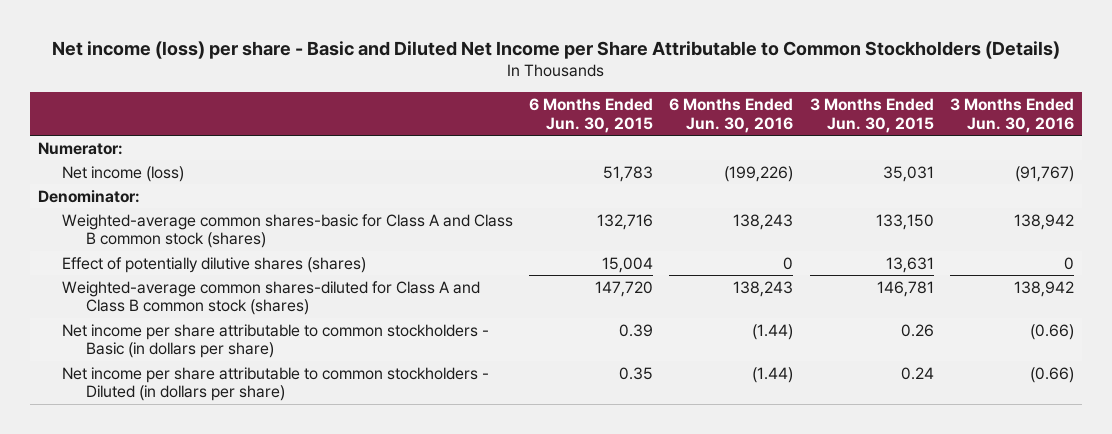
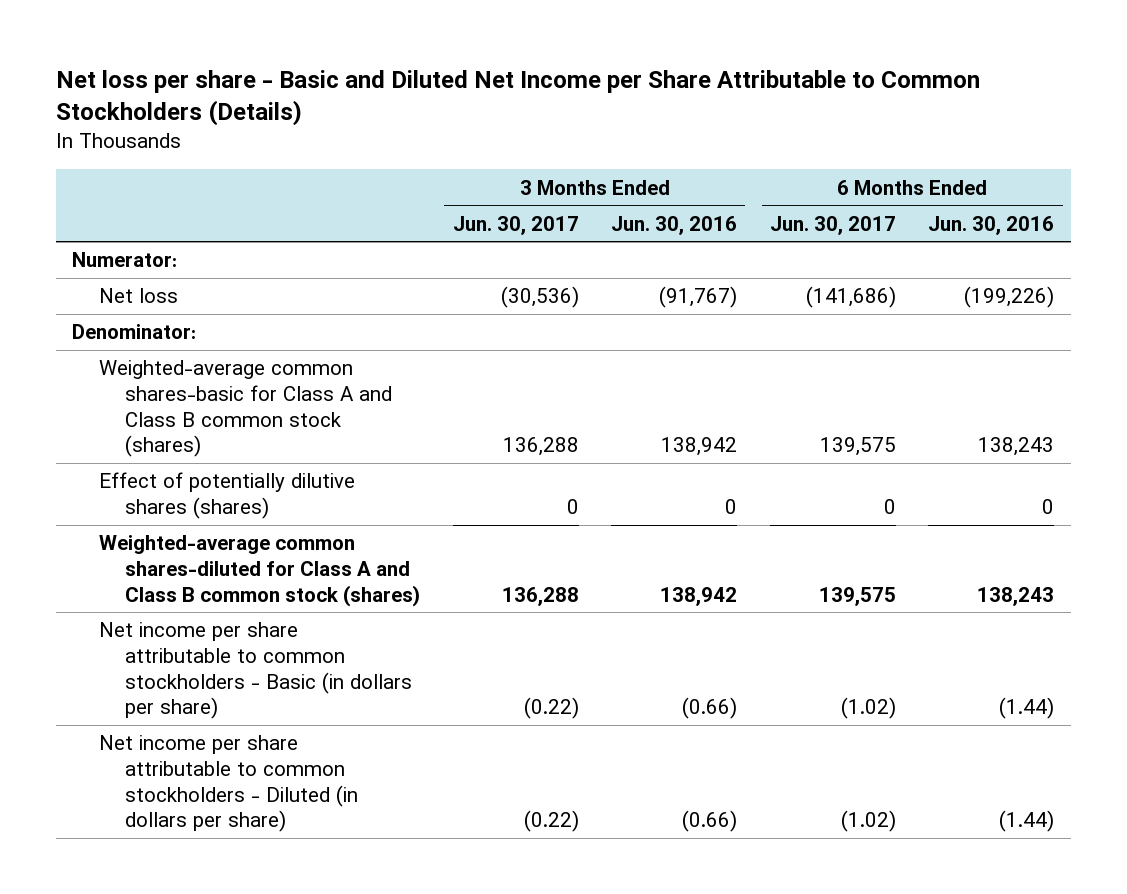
- Net income (loss) per share - Basic and Diluted Net Income per Share Attributable to Common Stockholders (Details)
+ Net loss per share - Basic and Diluted Net Income per Share Attributable to Common Stockholders (Details)
- | 6 Months Ended Jun. 30, 2015 | 6 Months Ended Jun. 30, 2016 | 3 Months Ended Jun. 30, 2015 | 3 Months Ended Jun. 30, 2016
+ | 3 Months Ended Jun. 30, 2017 | 3 Months Ended Jun. 30, 2016 | 6 Months Ended Jun. 30, 2017 | 6 Months Ended Jun. 30, 2016
- Net income (loss) | 51,783 | (199,226) | 35,031 | (91,767)
+ Net loss | (30,536) | (91,767) | (141,686) | (199,226)

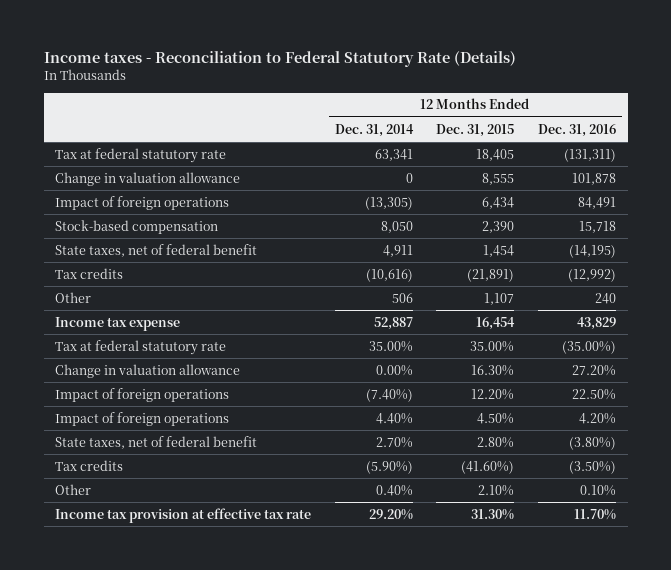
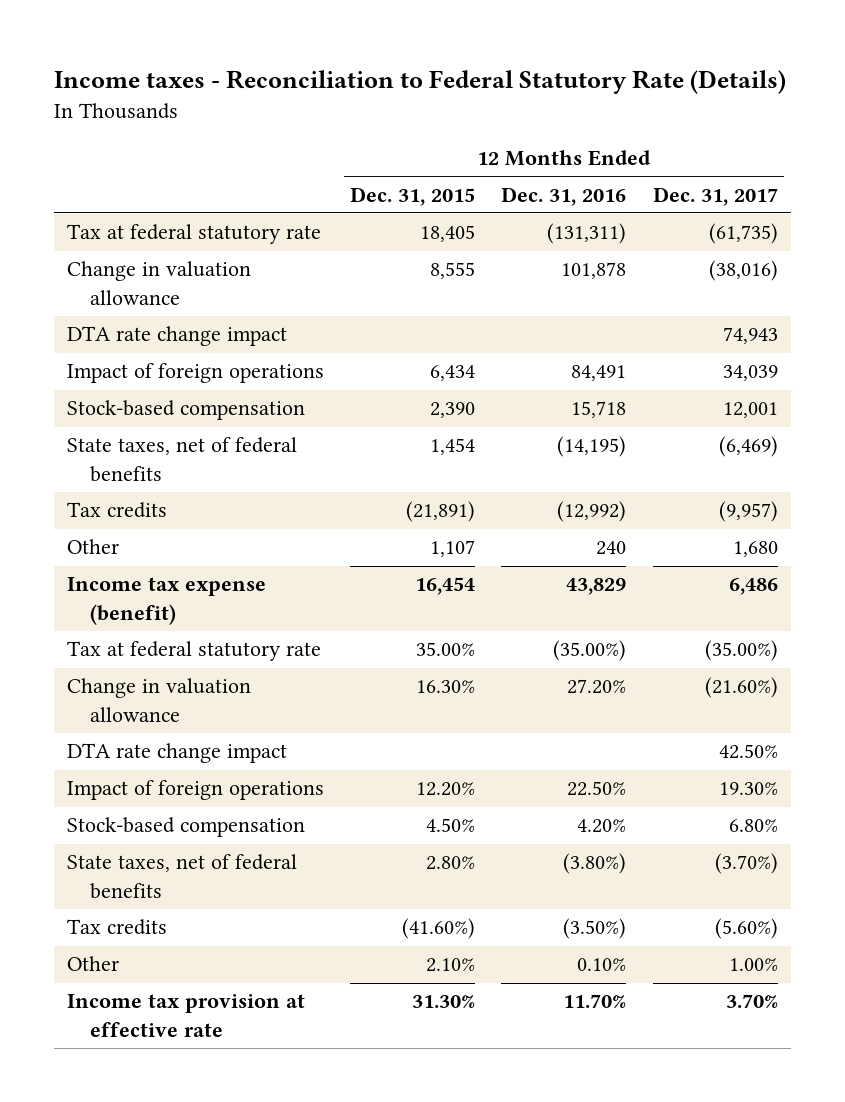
- | 12 Months Ended Dec. 31, 2014 | 12 Months Ended Dec. 31, 2015 | 12 Months Ended Dec. 31, 2016
+ | 12 Months Ended Dec. 31, 2015 | 12 Months Ended Dec. 31, 2016 | 12 Months Ended Dec. 31, 2017
+ DTA rate change impact | | | 74,943
- State taxes, net of federal benefit | 4,911 | 1,454 | (14,195)
+ State taxes, net of federal benefits | 1,454 | (14,195) | (6,469)
- Income tax expense | 52,887 | 16,454 | 43,829
+ Income tax expense (benefit) | 16,454 | 43,829 | 6,486
+ DTA rate change impact | | | 42.50%
- Impact of foreign operations | 4.40% | 4.50% | 4.20%
- State taxes, net of federal benefit | 2.70% | 2.80% | (3.80%)
+ Stock-based compensation | 4.50% | 4.20% | 6.80%
+ State taxes, net of federal benefits | 2.80% | (3.80%) | (3.70%)
- Income tax provision at effective tax rate | 29.20% | 31.30% | 11.70%
+ Income tax provision at effective rate | 31.30% | 11.70% | 3.70%

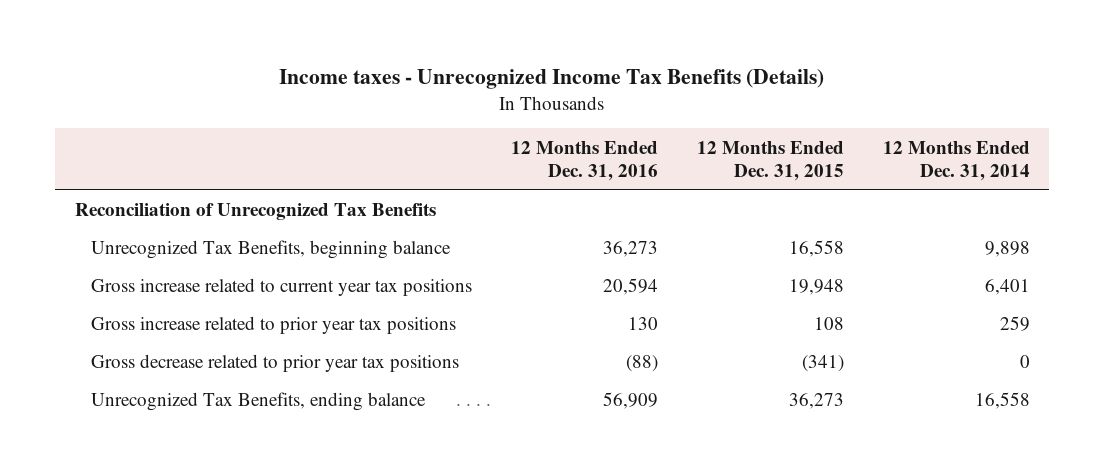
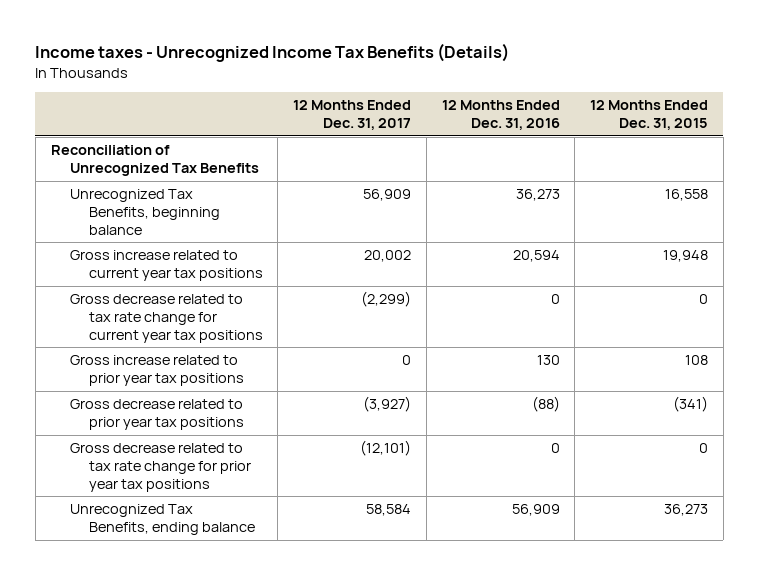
- | 12 Months Ended Dec. 31, 2016 | 12 Months Ended Dec. 31, 2015 | 12 Months Ended Dec. 31, 2014
+ | 12 Months Ended Dec. 31, 2017 | 12 Months Ended Dec. 31, 2016 | 12 Months Ended Dec. 31, 2015
+ Gross decrease related to tax rate change for current year tax positions | (2,299) | 0 | 0
+ Gross decrease related to tax rate change for prior year tax positions | (12,101) | 0 | 0

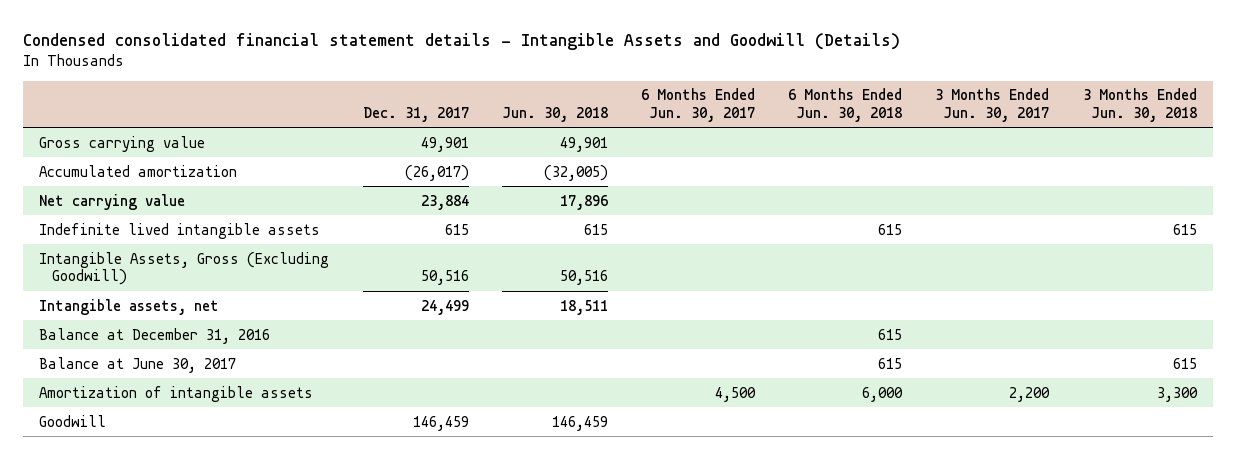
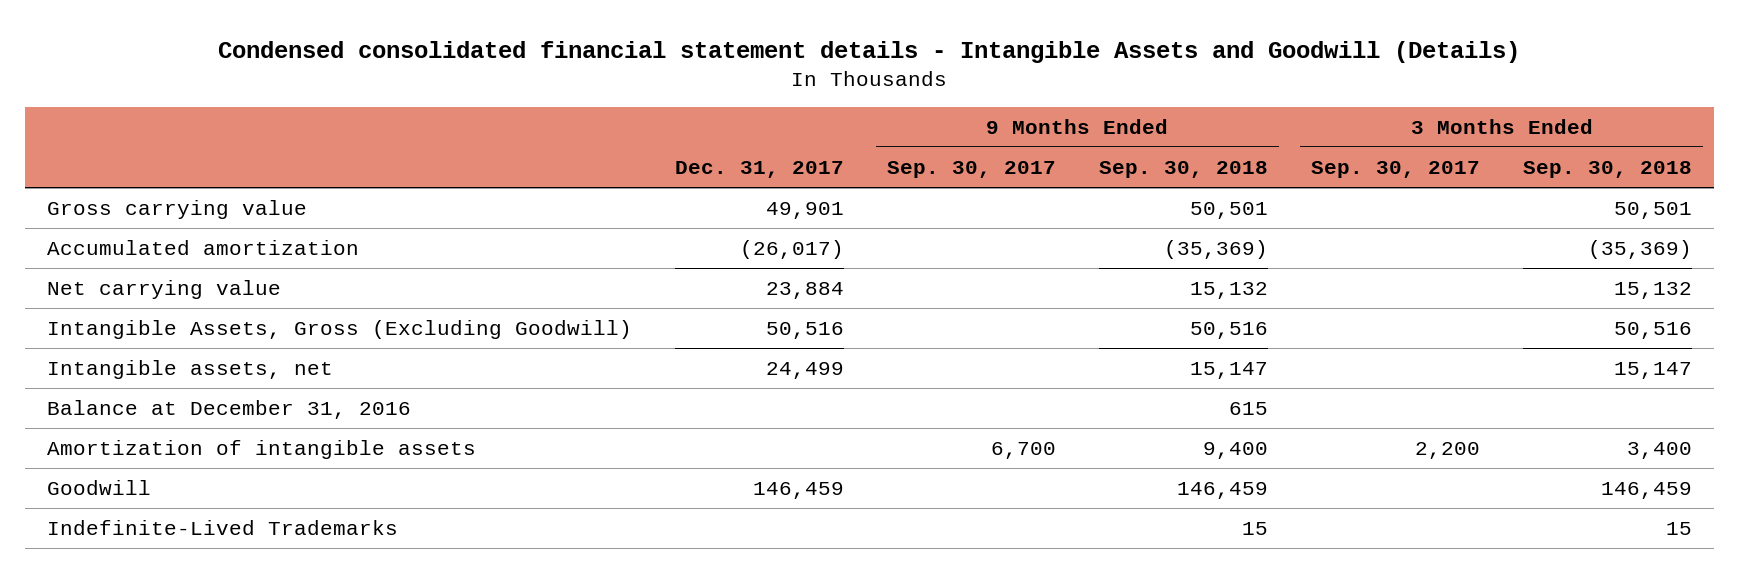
- | Dec. 31, 2017 | Jun. 30, 2018 | 6 Months Ended Jun. 30, 2017 | 6 Months Ended Jun. 30, 2018 | 3 Months Ended Jun. 30, 2017 | 3 Months Ended Jun. 30, 2018
+ | Dec. 31, 2017 | 9 Months Ended Sep. 30, 2017 | 9 Months Ended Sep. 30, 2018 | 3 Months Ended Sep. 30, 2017 | 3 Months Ended Sep. 30, 2018
- Indefinite lived intangible assets | 615 | 615 | | 615 | | 615
- Balance at June 30, 2017 | | | | 615 | | 615
+ Indefinite-Lived Trademarks | | | 15 | | 15

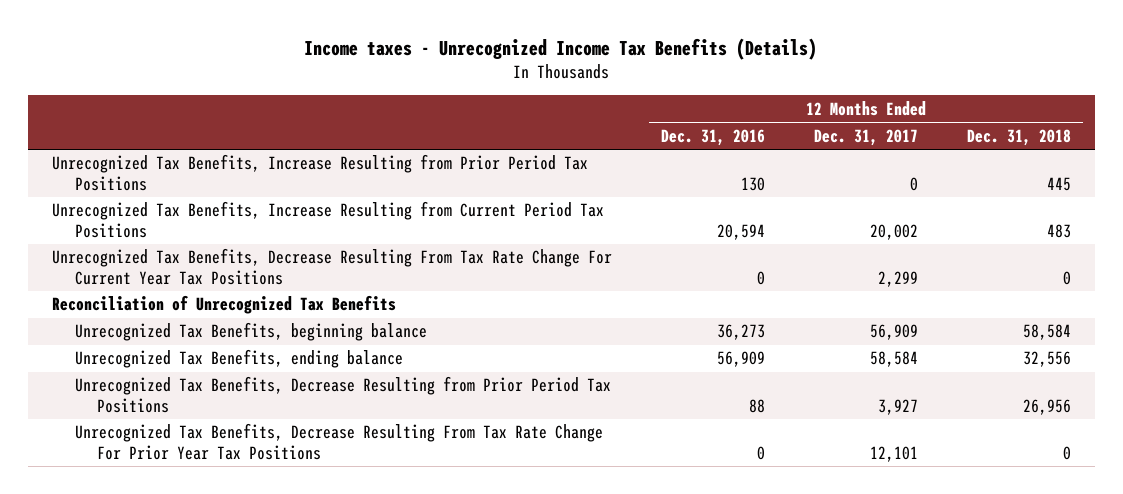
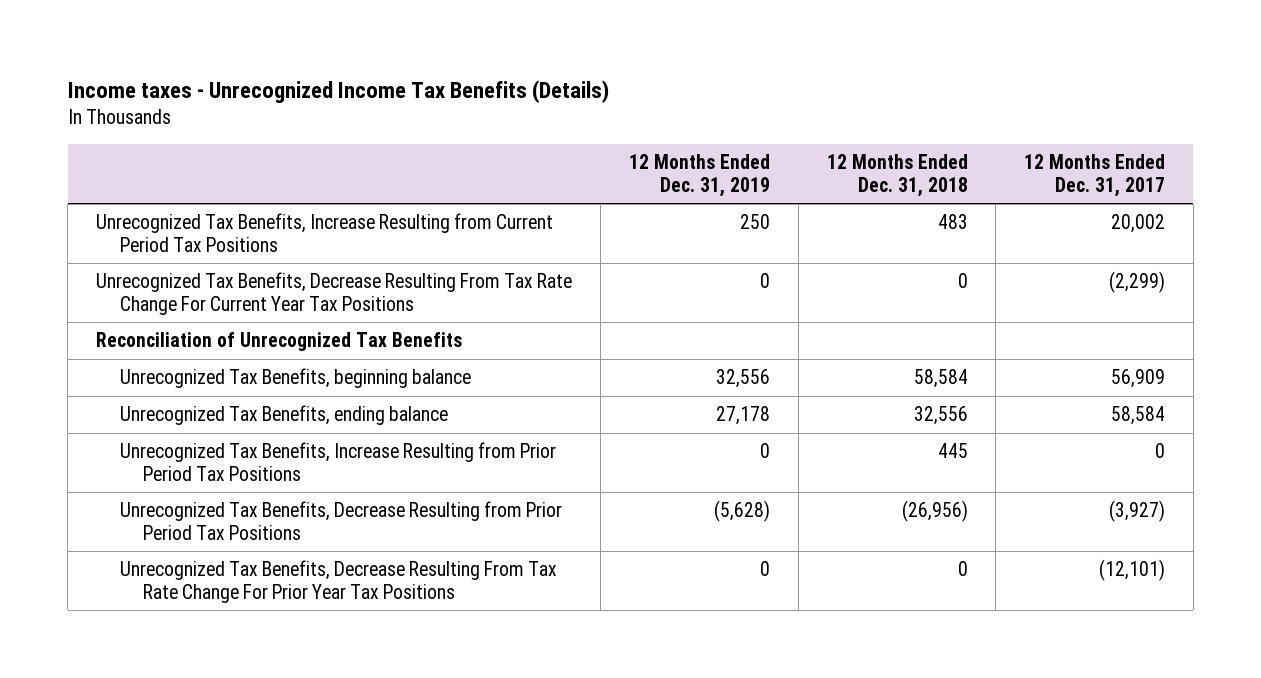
- | 12 Months Ended Dec. 31, 2016 | 12 Months Ended Dec. 31, 2017 | 12 Months Ended Dec. 31, 2018
+ | 12 Months Ended Dec. 31, 2019 | 12 Months Ended Dec. 31, 2018 | 12 Months Ended Dec. 31, 2017
- Unrecognized Tax Benefits, Decrease Resulting From Tax Rate Change For Current Year Tax Positions | 0 | 2,299 | 0
+ Unrecognized Tax Benefits, Decrease Resulting From Tax Rate Change For Current Year Tax Positions | 0 | 0 | (2,299)
- Unrecognized Tax Benefits, Decrease Resulting from Prior Period Tax Positions | 88 | 3,927 | 26,956
- Unrecognized Tax Benefits, Decrease Resulting From Tax Rate Change For Prior Year Tax Positions | 0 | 12,101 | 0
moved down: Unrecognized Tax Benefits, Increase Resulting from Prior Period Tax Positions | 0 | 445 | 0
+ Unrecognized Tax Benefits, Decrease Resulting from Prior Period Tax Positions | (5,628) | (26,956) | (3,927)
+ Unrecognized Tax Benefits, Decrease Resulting From Tax Rate Change For Prior Year Tax Positions | 0 | 0 | (12,101)

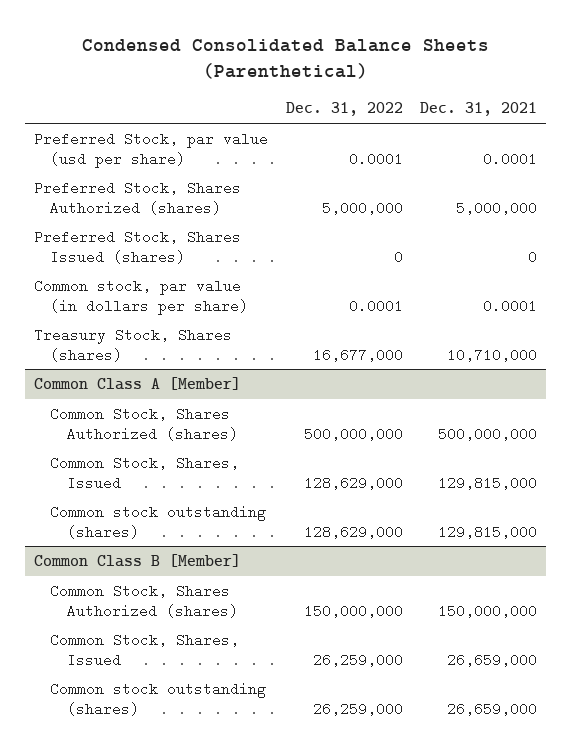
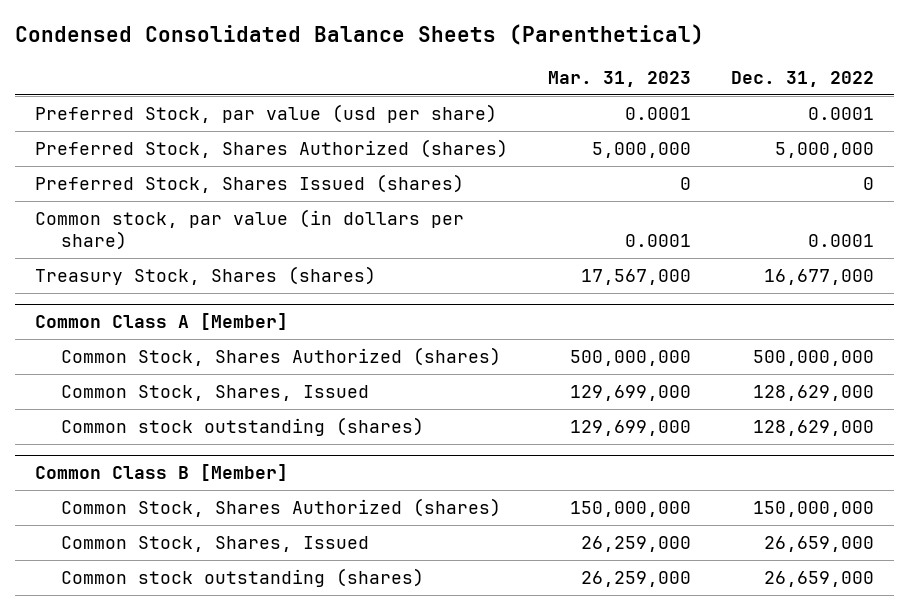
- | Dec. 31, 2022 | Dec. 31, 2021
+ | Mar. 31, 2023 | Dec. 31, 2022
@ Common Class B [Member]
- Common Stock, Shares, Issued | 26,259,000 | 26,659,000
- Common stock outstanding (shares) | 26,259,000 | 26,659,000
+ Common Stock, Shares, Issued | 26,259,000 | 26,659,000
+ Common stock outstanding (shares) | 26,259,000 | 26,659,000

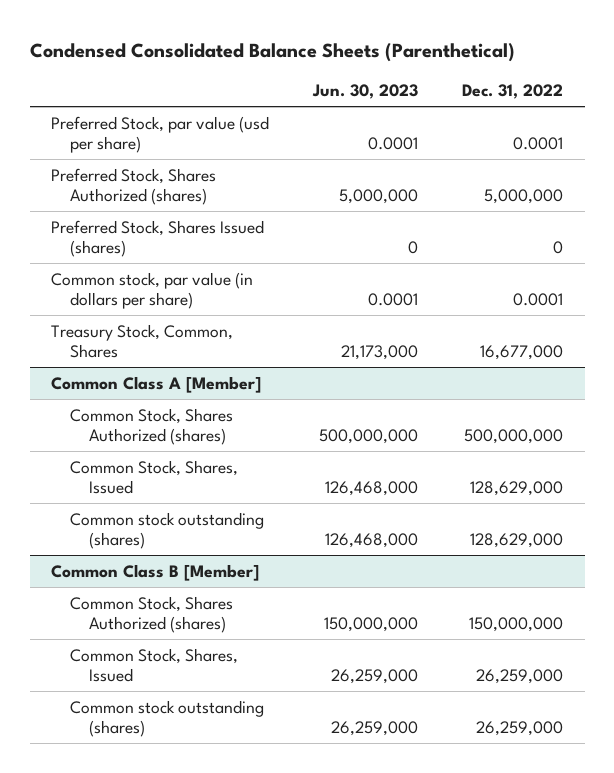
- | Mar. 31, 2023 | Dec. 31, 2022
+ | Jun. 30, 2023 | Dec. 31, 2022
- Treasury Stock, Shares (shares) | 17,567,000 | 16,677,000
+ Treasury Stock, Common, Shares | 21,173,000 | 16,677,000
@ Common Class B [Member]
- Common Stock, Shares, Issued | 26,259,000 | 26,659,000
- Common stock outstanding (shares) | 26,259,000 | 26,659,000
+ Common Stock, Shares, Issued | 26,259,000 | 26,259,000
+ Common stock outstanding (shares) | 26,259,000 | 26,259,000

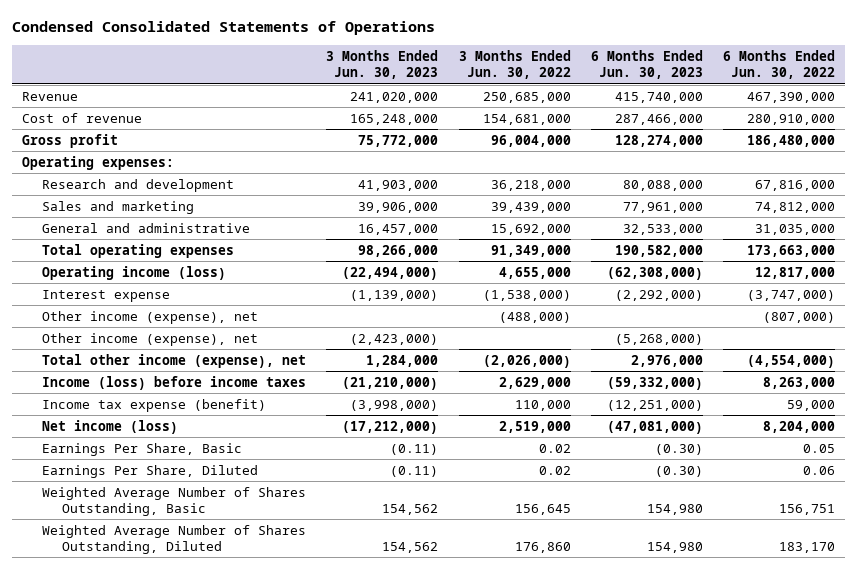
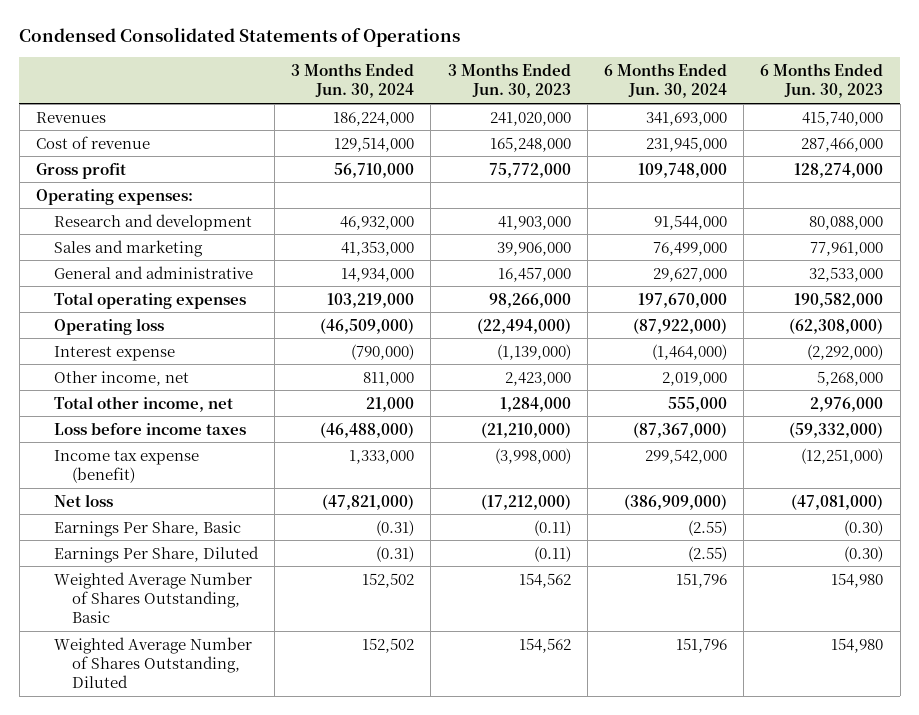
- | 3 Months Ended Jun. 30, 2023 | 3 Months Ended Jun. 30, 2022 | 6 Months Ended Jun. 30, 2023 | 6 Months Ended Jun. 30, 2022
+ | 3 Months Ended Jun. 30, 2024 | 3 Months Ended Jun. 30, 2023 | 6 Months Ended Jun. 30, 2024 | 6 Months Ended Jun. 30, 2023
- Revenue | 241,020,000 | 250,685,000 | 415,740,000 | 467,390,000
+ Revenues | 186,224,000 | 241,020,000 | 341,693,000 | 415,740,000
- Operating income (loss) | (22,494,000) | 4,655,000 | (62,308,000) | 12,817,000
+ Operating loss | (46,509,000) | (22,494,000) | (87,922,000) | (62,308,000)
- Other income (expense), net | | (488,000) | | (807,000)
- Other income (expense), net | (2,423,000) | | (5,268,000) |
- Total other income (expense), net | 1,284,000 | (2,026,000) | 2,976,000 | (4,554,000)
- Income (loss) before income taxes | (21,210,000) | 2,629,000 | (59,332,000) | 8,263,000
+ Other income, net | 811,000 | 2,423,000 | 2,019,000 | 5,268,000
+ Total other income, net | 21,000 | 1,284,000 | 555,000 | 2,976,000
+ Loss before income taxes | (46,488,000) | (21,210,000) | (87,367,000) | (59,332,000)
- Net income (loss) | (17,212,000) | 2,519,000 | (47,081,000) | 8,204,000
+ Net loss | (47,821,000) | (17,212,000) | (386,909,000) | (47,081,000)

